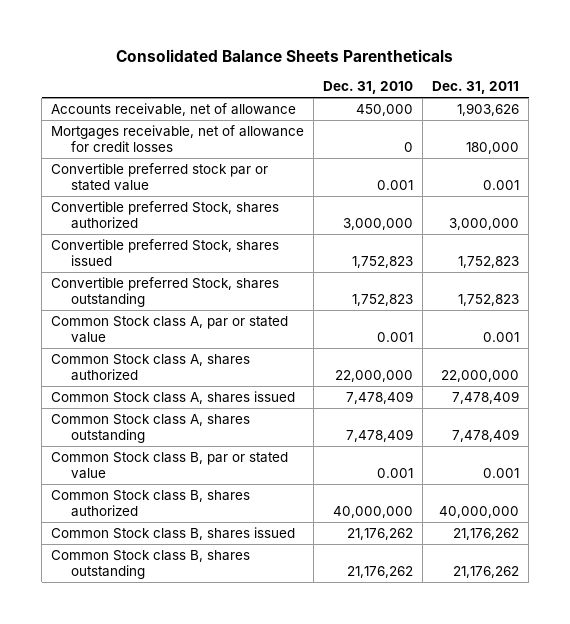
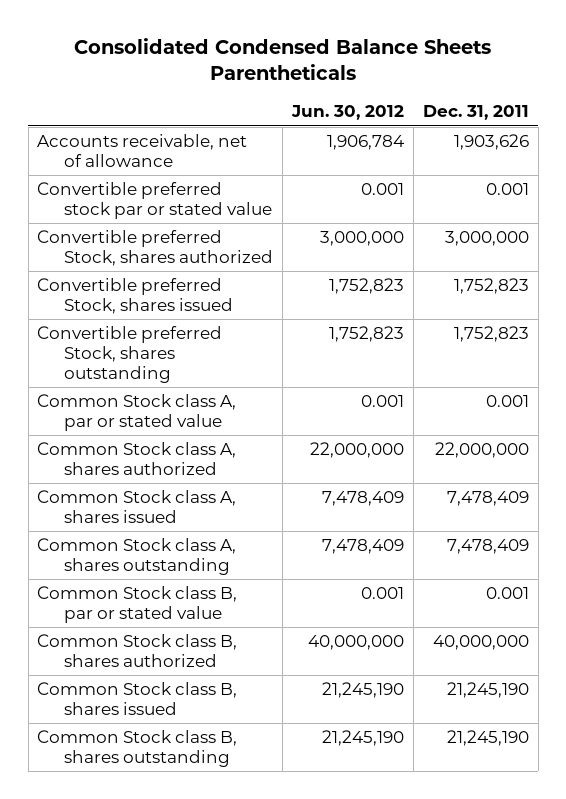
- Consolidated Balance Sheets Parentheticals
+ Consolidated Condensed Balance Sheets Parentheticals
- | Dec. 31, 2010 | Dec. 31, 2011
+ | Jun. 30, 2012 | Dec. 31, 2011
- Mortgages receivable, net of allowance for credit losses | 0 | 180,000
- Common Stock class B, shares issued | 21,176,262 | 21,176,262
- Common Stock class B, shares outstanding | 21,176,262 | 21,176,262
+ Common Stock class B, shares issued | 21,245,190 | 21,245,190
+ Common Stock class B, shares outstanding | 21,245,190 | 21,245,190

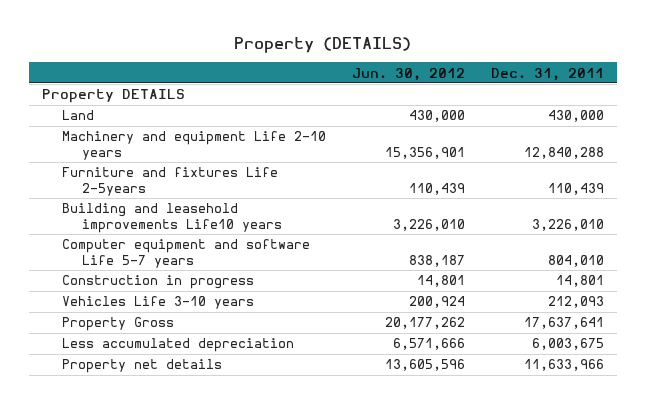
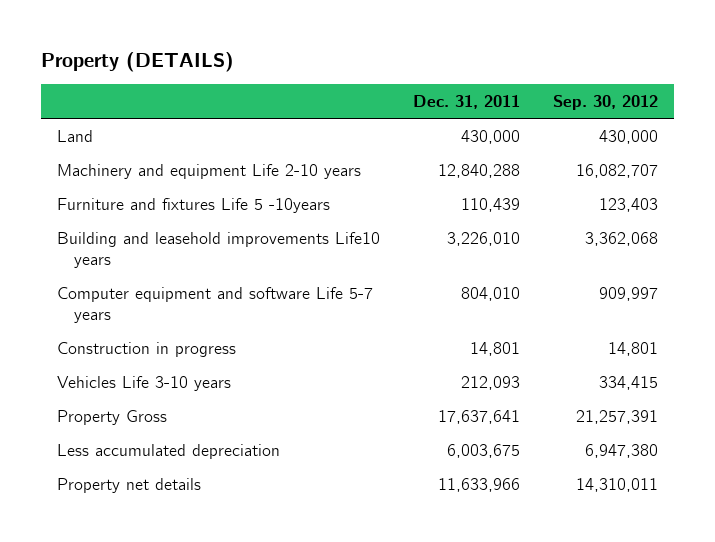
- | Jun. 30, 2012 | Dec. 31, 2011
+ | Dec. 31, 2011 | Sep. 30, 2012
- Property DETAILS
- Furniture and fixtures Life 2-5years | 110,439 | 110,439
+ Furniture and fixtures Life 5 -10years | 110,439 | 123,403

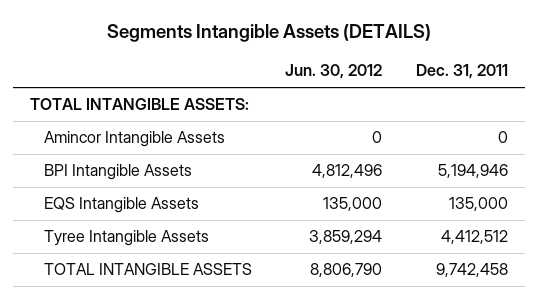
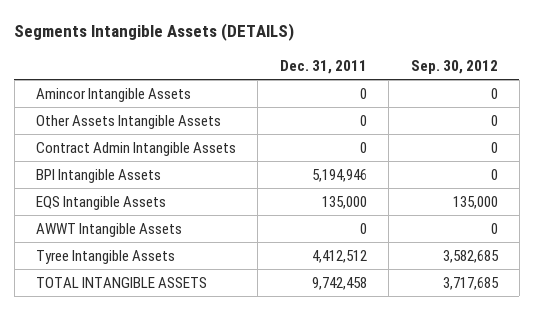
- | Jun. 30, 2012 | Dec. 31, 2011
+ | Dec. 31, 2011 | Sep. 30, 2012
- TOTAL INTANGIBLE ASSETS:
+ Other Assets Intangible Assets | 0 | 0
+ Contract Admin Intangible Assets | 0 | 0
+ AWWT Intangible Assets | 0 | 0

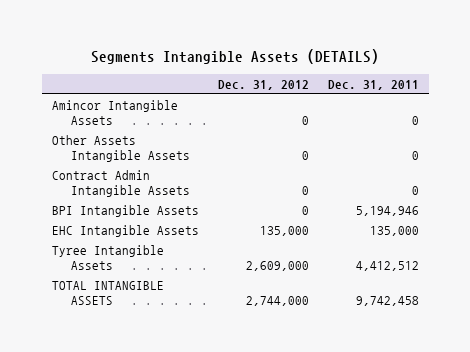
- | Dec. 31, 2011 | Sep. 30, 2012
+ | Dec. 31, 2012 | Dec. 31, 2011
- EQS Intangible Assets | 135,000 | 135,000
- AWWT Intangible Assets | 0 | 0
+ EHC Intangible Assets | 135,000 | 135,000

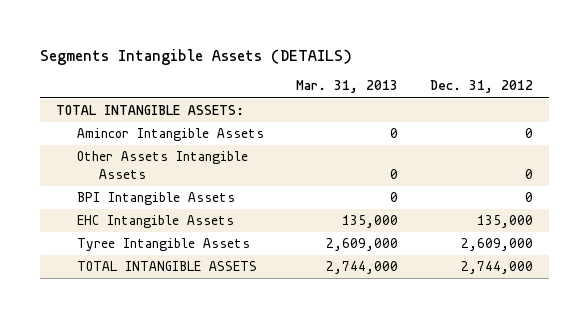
- | Dec. 31, 2012 | Dec. 31, 2011
+ | Mar. 31, 2013 | Dec. 31, 2012
+ TOTAL INTANGIBLE ASSETS:
- Contract Admin Intangible Assets | 0 | 0

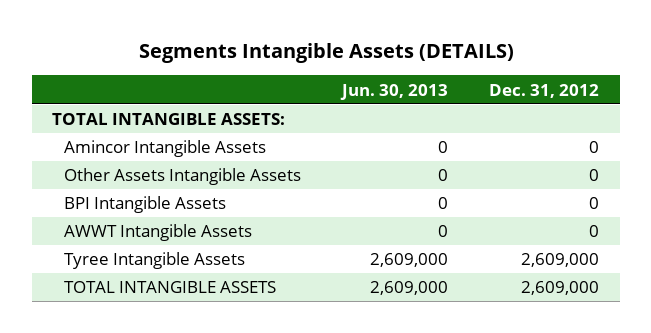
- | Mar. 31, 2013 | Dec. 31, 2012
+ | Jun. 30, 2013 | Dec. 31, 2012
- EHC Intangible Assets | 135,000 | 135,000
+ AWWT Intangible Assets | 0 | 0
- TOTAL INTANGIBLE ASSETS | 2,744,000 | 2,744,000
+ TOTAL INTANGIBLE ASSETS | 2,609,000 | 2,609,000

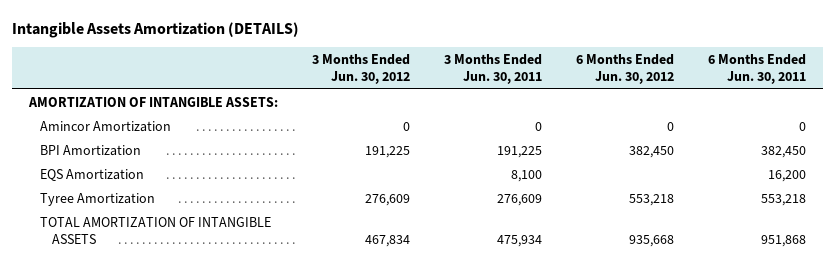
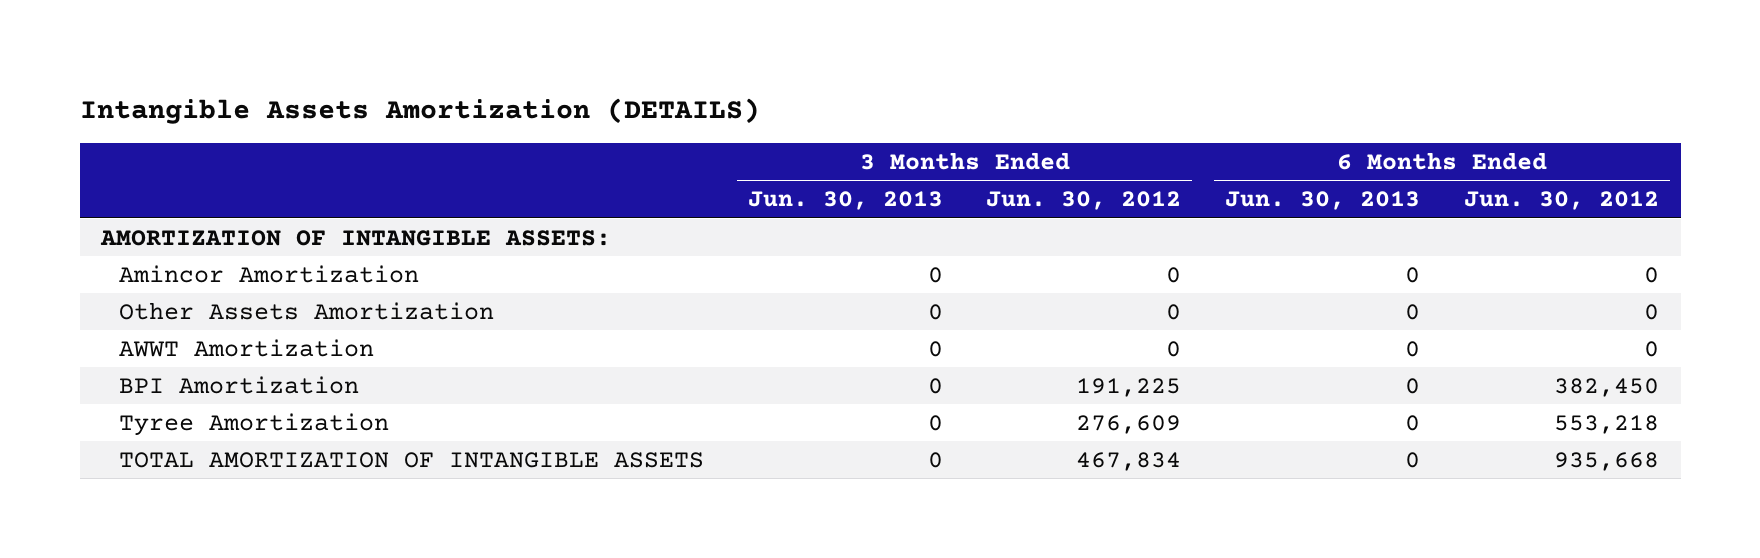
- | 3 Months Ended Jun. 30, 2012 | 3 Months Ended Jun. 30, 2011 | 6 Months Ended Jun. 30, 2012 | 6 Months Ended Jun. 30, 2011
+ | 3 Months Ended Jun. 30, 2013 | 3 Months Ended Jun. 30, 2012 | 6 Months Ended Jun. 30, 2013 | 6 Months Ended Jun. 30, 2012
+ Other Assets Amortization | 0 | 0 | 0 | 0
+ AWWT Amortization | 0 | 0 | 0 | 0
- EQS Amortization | | 8,100 | | 16,200

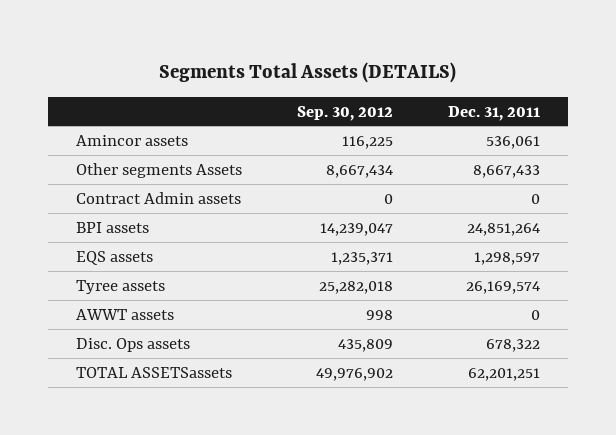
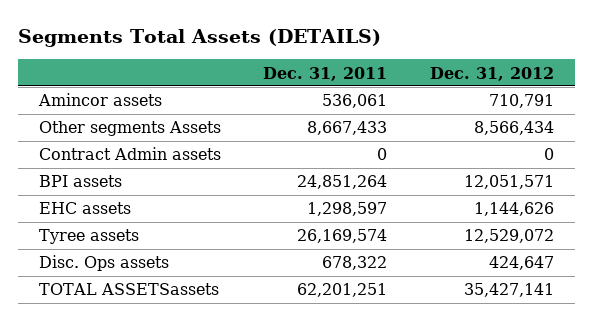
- | Sep. 30, 2012 | Dec. 31, 2011
+ | Dec. 31, 2011 | Dec. 31, 2012
- EQS assets | 1,235,371 | 1,298,597
+ EHC assets | 1,298,597 | 1,144,626
- AWWT assets | 998 | 0

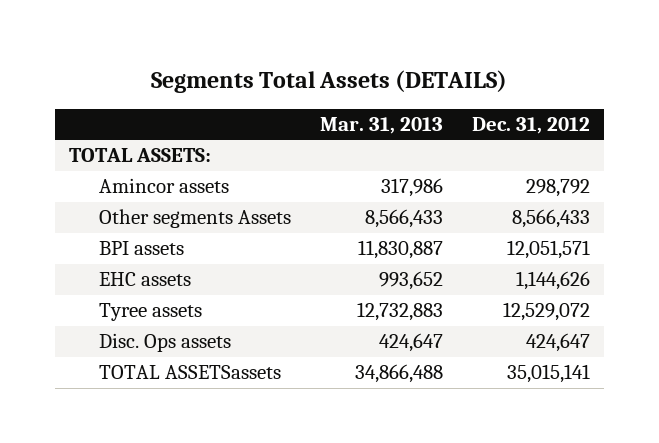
- | Dec. 31, 2011 | Dec. 31, 2012
+ | Mar. 31, 2013 | Dec. 31, 2012
- Amincor assets | 536,061 | 710,791
- Other segments Assets | 8,667,433 | 8,566,434
- Contract Admin assets | 0 | 0
+ TOTAL ASSETS:
+ Amincor assets | 317,986 | 298,792
+ Other segments Assets | 8,566,433 | 8,566,433
- TOTAL ASSETSassets | 62,201,251 | 35,427,141
+ TOTAL ASSETSassets | 34,866,488 | 35,015,141

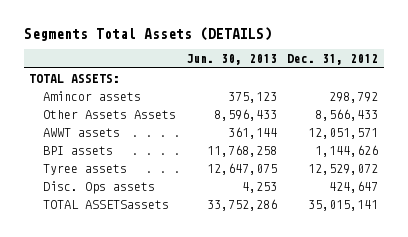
- | Mar. 31, 2013 | Dec. 31, 2012
+ | Jun. 30, 2013 | Dec. 31, 2012
- Other segments Assets | 8,566,433 | 8,566,433
- BPI assets | 11,830,887 | 12,051,571
- EHC assets | 993,652 | 1,144,626
+ Other Assets Assets | 8,596,433 | 8,566,433
+ AWWT assets | 361,144 | 12,051,571
+ BPI assets | 11,768,258 | 1,144,626

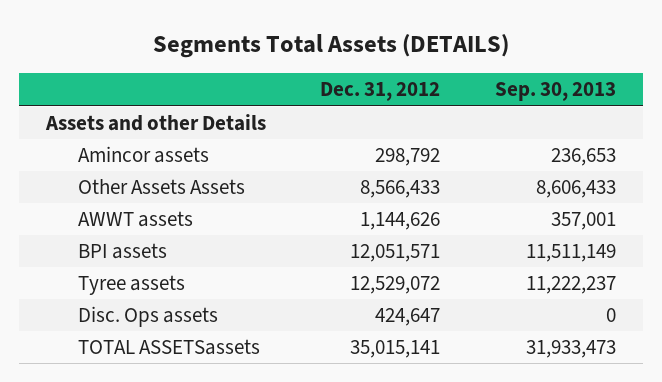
- | Jun. 30, 2013 | Dec. 31, 2012
+ | Dec. 31, 2012 | Sep. 30, 2013
- TOTAL ASSETS:
+ Assets and other Details
- AWWT assets | 361,144 | 12,051,571
- BPI assets | 11,768,258 | 1,144,626
+ AWWT assets | 1,144,626 | 357,001
+ BPI assets | 12,051,571 | 11,511,149

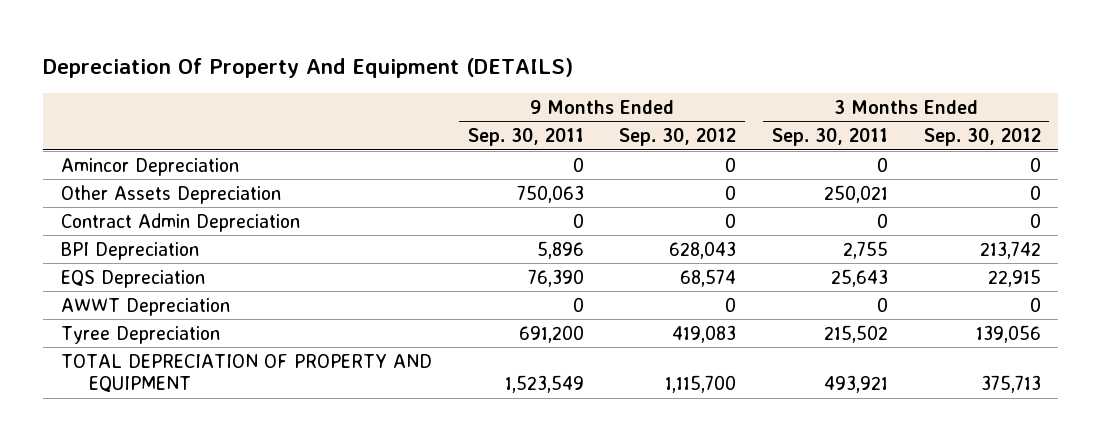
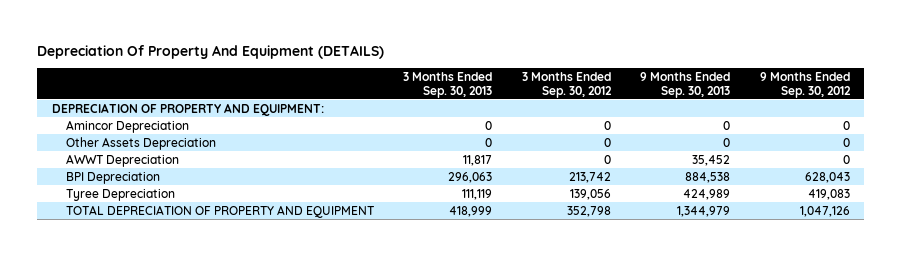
- | 9 Months Ended Sep. 30, 2011 | 9 Months Ended Sep. 30, 2012 | 3 Months Ended Sep. 30, 2011 | 3 Months Ended Sep. 30, 2012
+ | 3 Months Ended Sep. 30, 2013 | 3 Months Ended Sep. 30, 2012 | 9 Months Ended Sep. 30, 2013 | 9 Months Ended Sep. 30, 2012
+ DEPRECIATION OF PROPERTY AND EQUIPMENT:
- Contract Admin Depreciation | 0 | 0 | 0 | 0
- EQS Depreciation | 76,390 | 68,574 | 25,643 | 22,915
moved down: BPI Depreciation | 296,063 | 213,742 | 884,538 | 628,043
- TOTAL DEPRECIATION OF PROPERTY AND EQUIPMENT | 1,523,549 | 1,115,700 | 493,921 | 375,713
+ TOTAL DEPRECIATION OF PROPERTY AND EQUIPMENT | 418,999 | 352,798 | 1,344,979 | 1,047,126

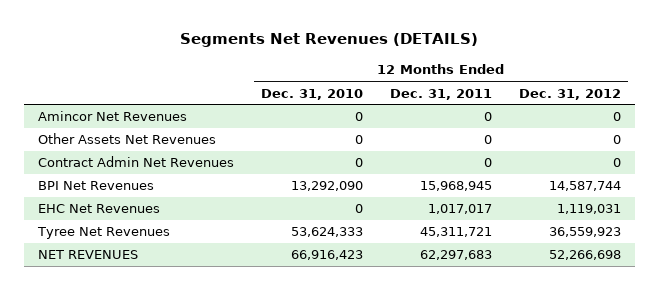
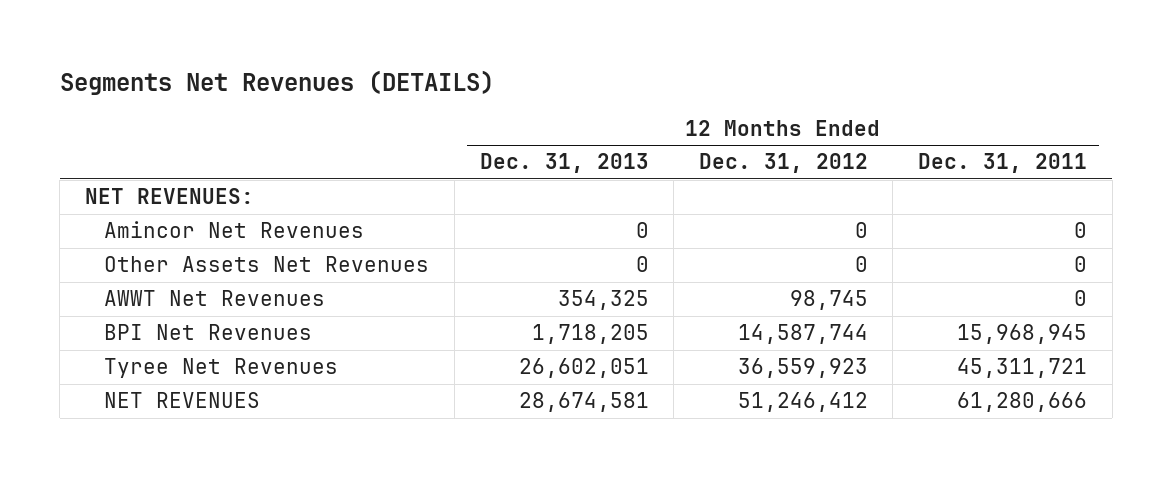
- | 12 Months Ended Dec. 31, 2010 | 12 Months Ended Dec. 31, 2011 | 12 Months Ended Dec. 31, 2012
+ | 12 Months Ended Dec. 31, 2013 | 12 Months Ended Dec. 31, 2012 | 12 Months Ended Dec. 31, 2011
+ NET REVENUES:
- Contract Admin Net Revenues | 0 | 0 | 0
+ AWWT Net Revenues | 354,325 | 98,745 | 0
- EHC Net Revenues | 0 | 1,017,017 | 1,119,031
- NET REVENUES | 66,916,423 | 62,297,683 | 52,266,698
+ NET REVENUES | 28,674,581 | 51,246,412 | 61,280,666

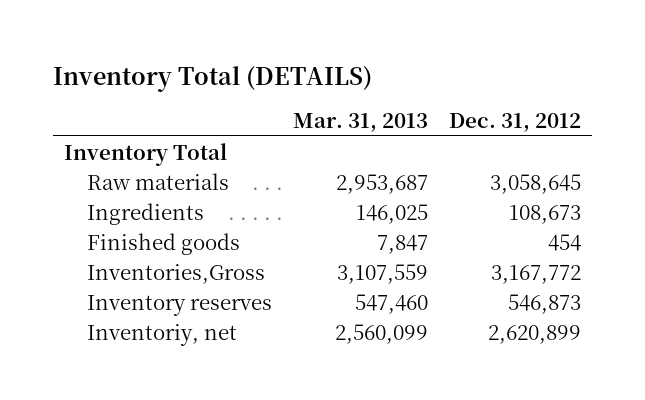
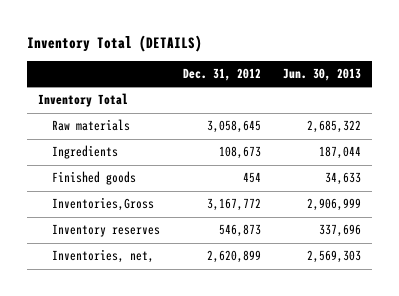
- | Mar. 31, 2013 | Dec. 31, 2012
+ | Dec. 31, 2012 | Jun. 30, 2013
- Inventoriy, net | 2,560,099 | 2,620,899
+ Inventories, net, | 2,620,899 | 2,569,303

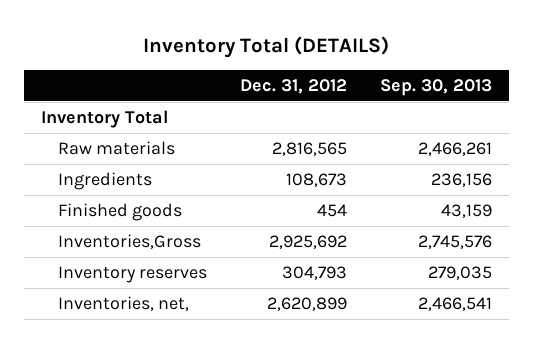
- | Dec. 31, 2012 | Jun. 30, 2013
+ | Dec. 31, 2012 | Sep. 30, 2013
- Raw materials | 3,058,645 | 2,685,322
+ Raw materials | 2,816,565 | 2,466,261
- Inventories,Gross | 3,167,772 | 2,906,999
- Inventory reserves | 546,873 | 337,696
+ Inventories,Gross | 2,925,692 | 2,745,576
+ Inventory reserves | 304,793 | 279,035

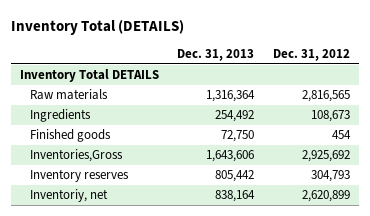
- | Dec. 31, 2012 | Sep. 30, 2013
+ | Dec. 31, 2013 | Dec. 31, 2012
- Inventory Total
+ Inventory Total DETAILS
- Inventories, net, | 2,620,899 | 2,466,541
+ Inventoriy, net | 838,164 | 2,620,899

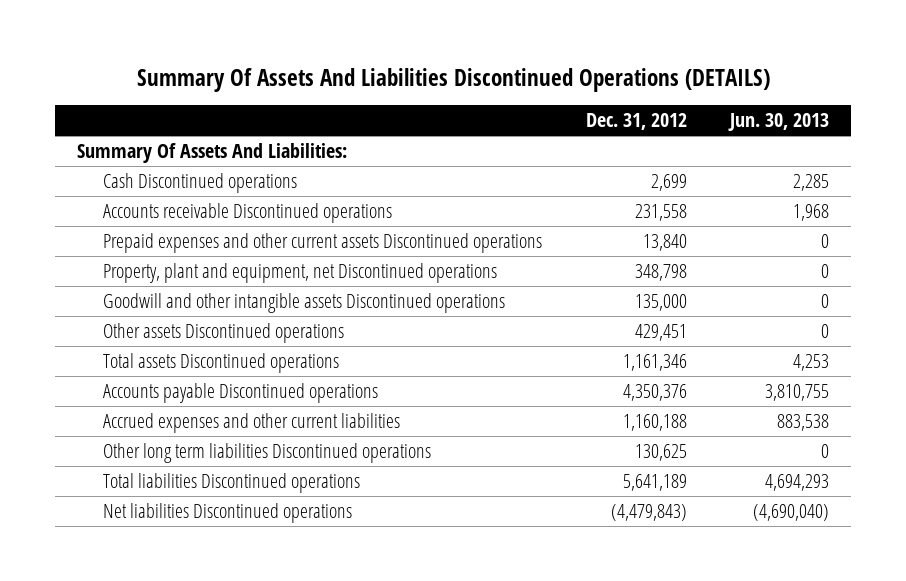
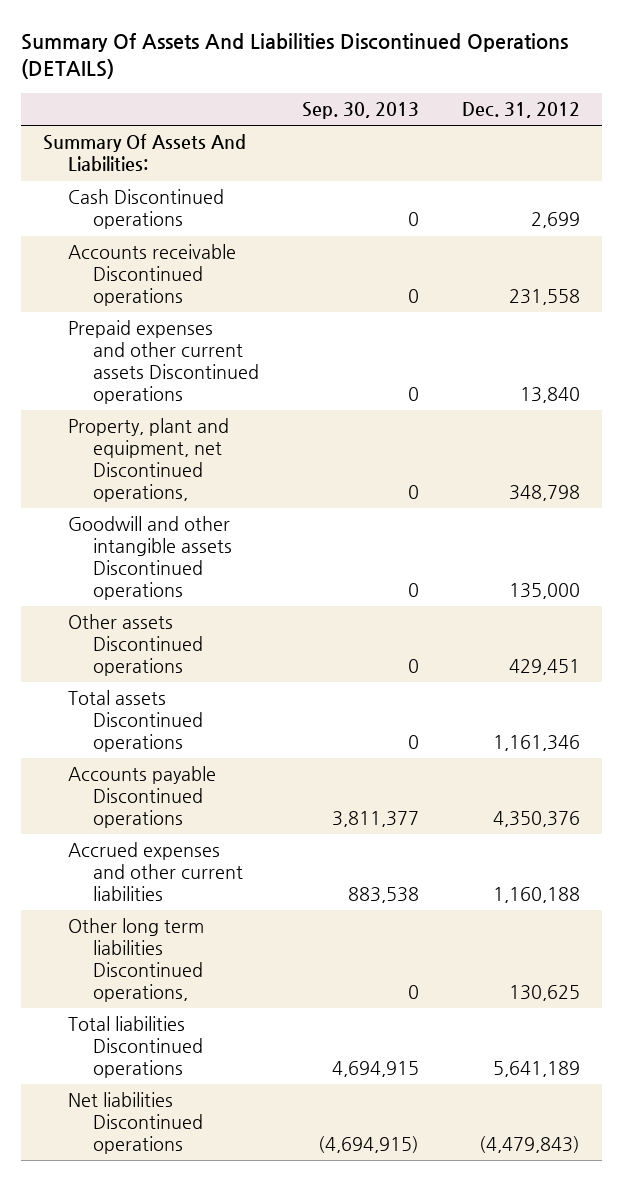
- | Dec. 31, 2012 | Jun. 30, 2013
+ | Sep. 30, 2013 | Dec. 31, 2012
- Property, plant and equipment, net Discontinued operations | 348,798 | 0
+ Property, plant and equipment, net Discontinued operations, | 0 | 348,798
- Other long term liabilities Discontinued operations | 130,625 | 0
+ Other long term liabilities Discontinued operations, | 0 | 130,625

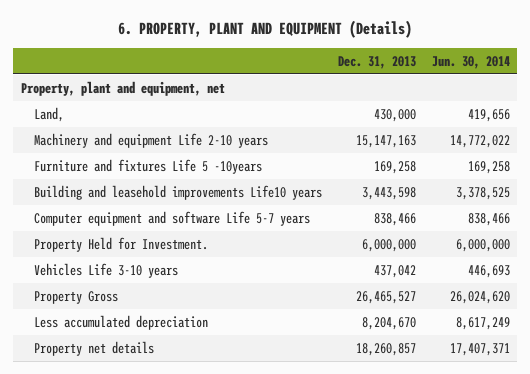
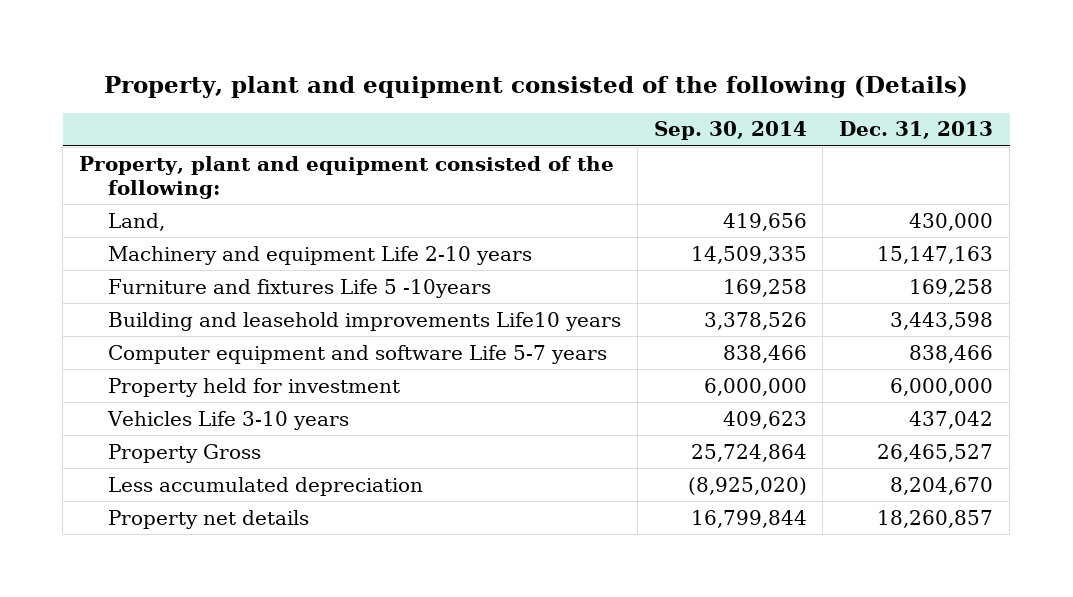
- 6. PROPERTY, PLANT AND EQUIPMENT (Details)
+ Property, plant and equipment consisted of the following (Details)
- | Dec. 31, 2013 | Jun. 30, 2014
+ | Sep. 30, 2014 | Dec. 31, 2013
- Property, plant and equipment, net
+ Property, plant and equipment consisted of the following:
- Property Held for Investment. | 6,000,000 | 6,000,000
+ Property held for investment | 6,000,000 | 6,000,000

